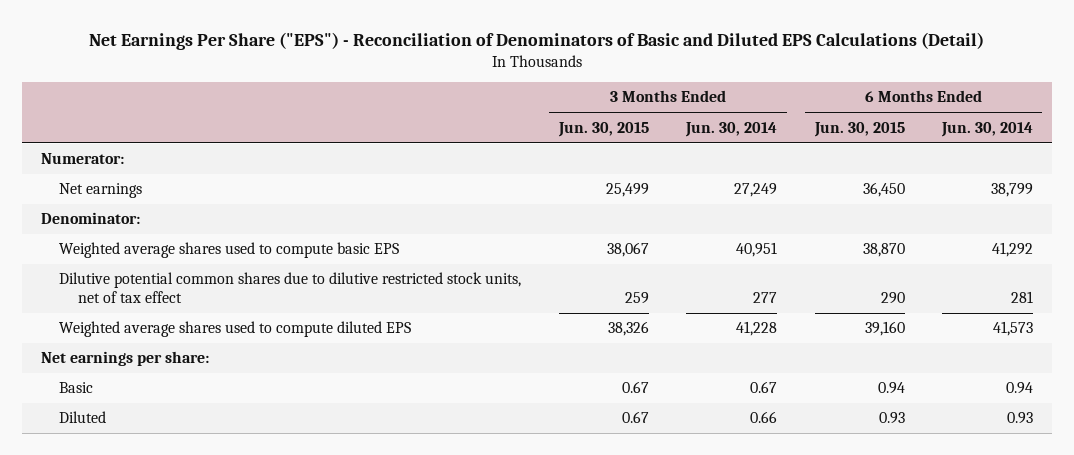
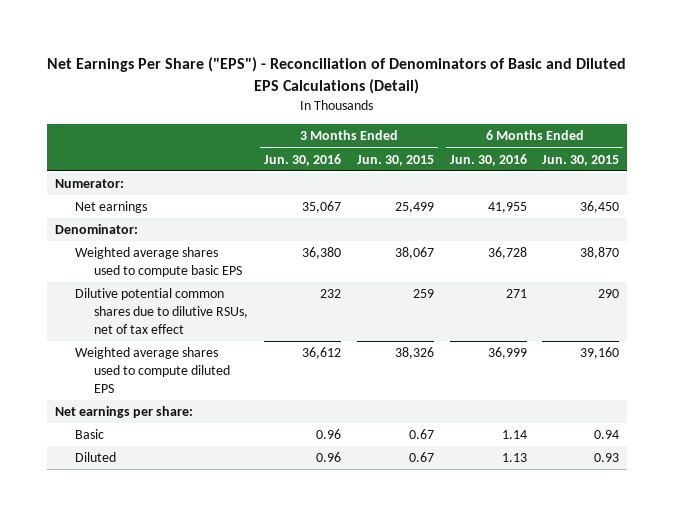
- | 3 Months Ended Jun. 30, 2015 | 3 Months Ended Jun. 30, 2014 | 6 Months Ended Jun. 30, 2015 | 6 Months Ended Jun. 30, 2014
+ | 3 Months Ended Jun. 30, 2016 | 3 Months Ended Jun. 30, 2015 | 6 Months Ended Jun. 30, 2016 | 6 Months Ended Jun. 30, 2015
- Dilutive potential common shares due to dilutive restricted stock units, net of tax effect | 259 | 277 | 290 | 281
+ Dilutive potential common shares due to dilutive RSUs, net of tax effect | 232 | 259 | 271 | 290

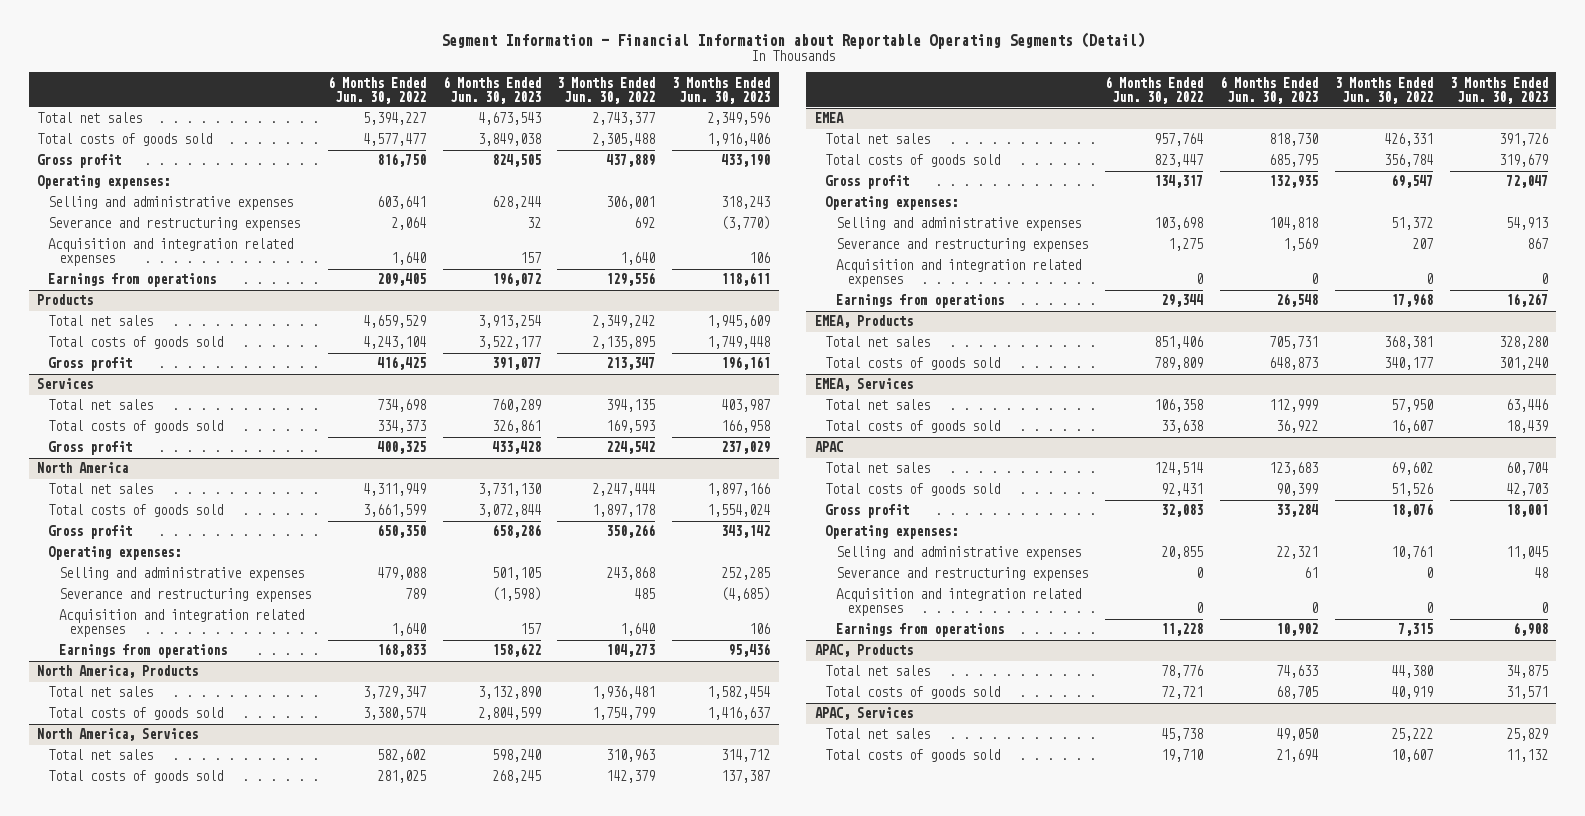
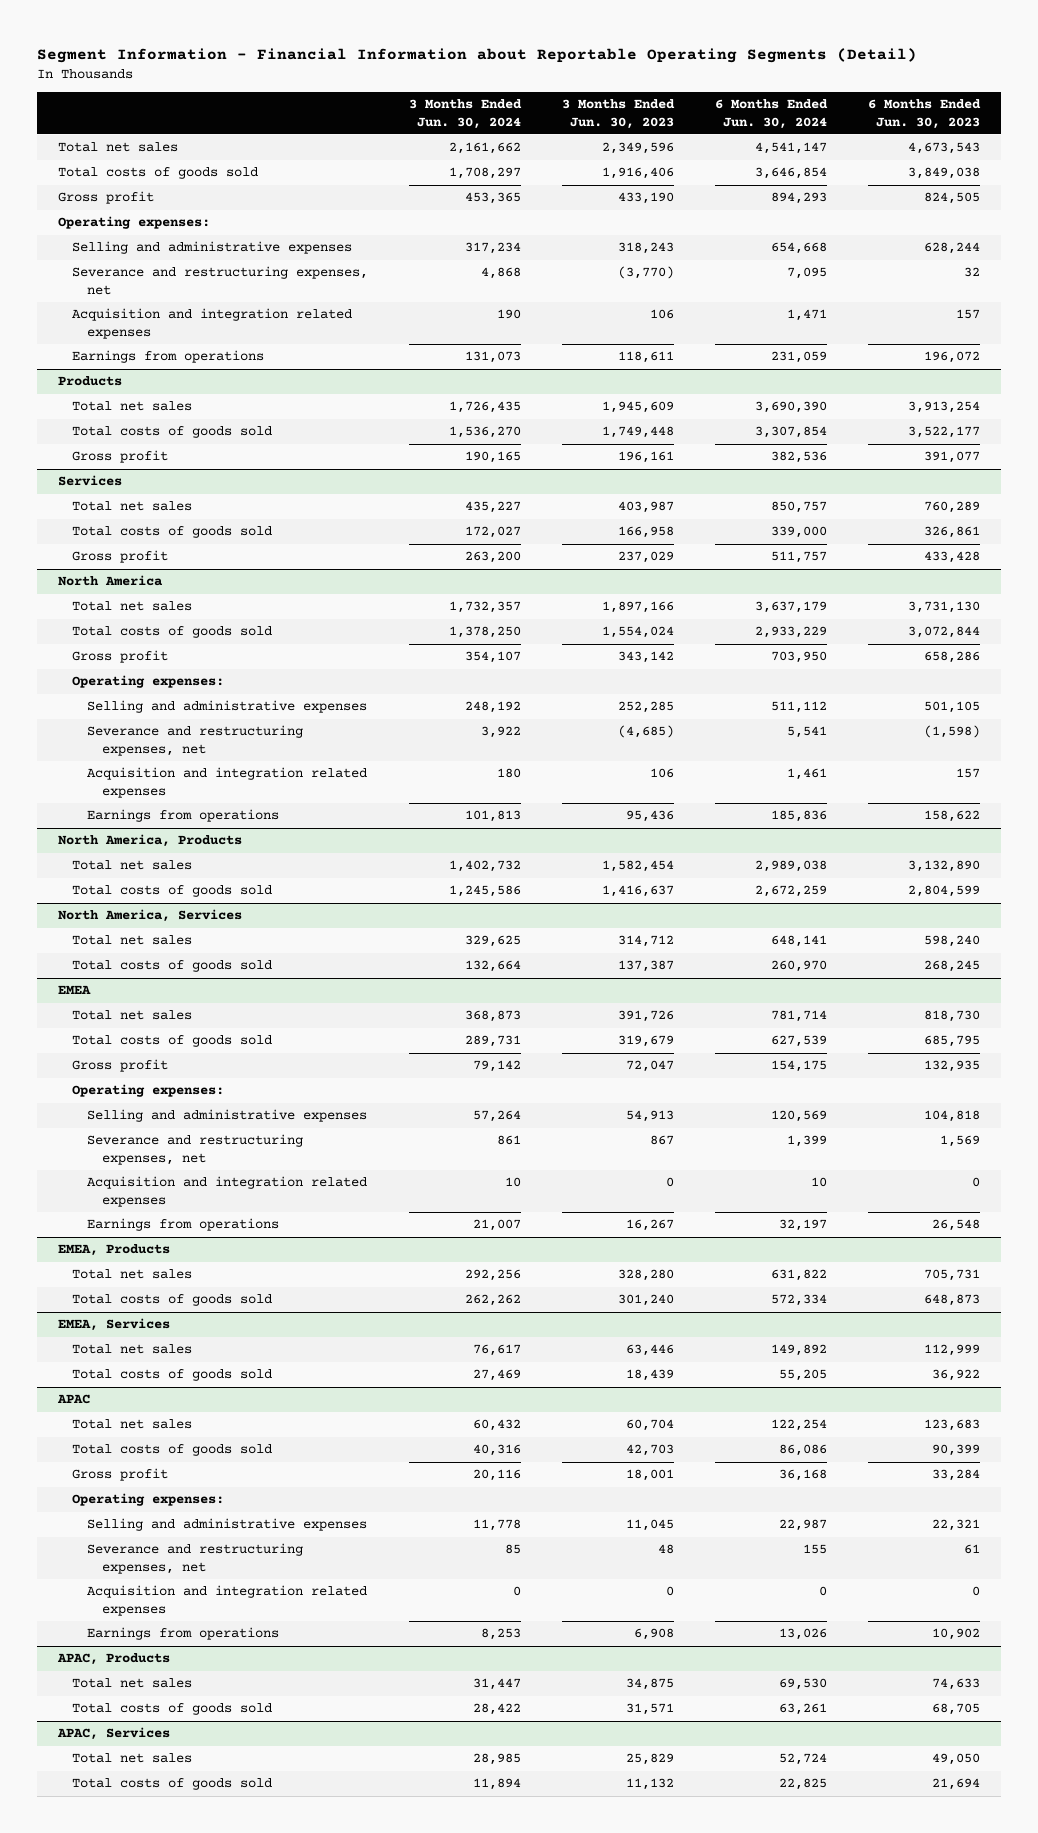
- | 6 Months Ended Jun. 30, 2022 | 6 Months Ended Jun. 30, 2023 | 3 Months Ended Jun. 30, 2022 | 3 Months Ended Jun. 30, 2023
+ | 3 Months Ended Jun. 30, 2024 | 3 Months Ended Jun. 30, 2023 | 6 Months Ended Jun. 30, 2024 | 6 Months Ended Jun. 30, 2023
- Severance and restructuring expenses | 2,064 | 32 | 692 | (3,770)
+ Severance and restructuring expenses, net | 4,868 | (3,770) | 7,095 | 32
@ North America
- Severance and restructuring expenses | 789 | (1,598) | 485 | (4,685)
+ Severance and restructuring expenses, net | 3,922 | (4,685) | 5,541 | (1,598)
@ EMEA
- Severance and restructuring expenses | 1,275 | 1,569 | 207 | 867
+ Severance and restructuring expenses, net | 861 | 867 | 1,399 | 1,569
@ APAC
- Severance and restructuring expenses | 0 | 61 | 0 | 48
+ Severance and restructuring expenses, net | 85 | 48 | 155 | 61

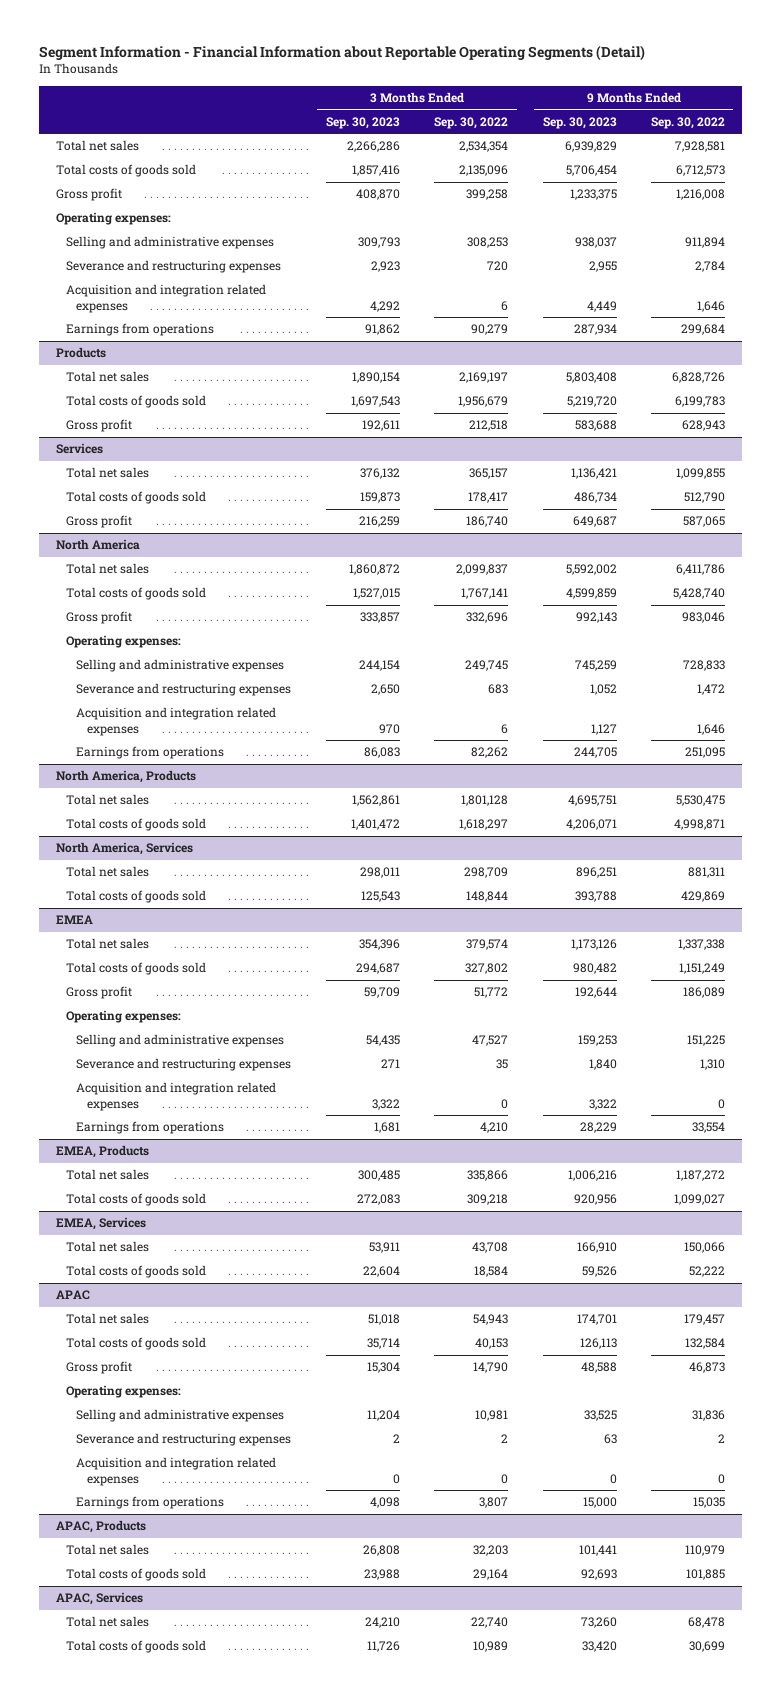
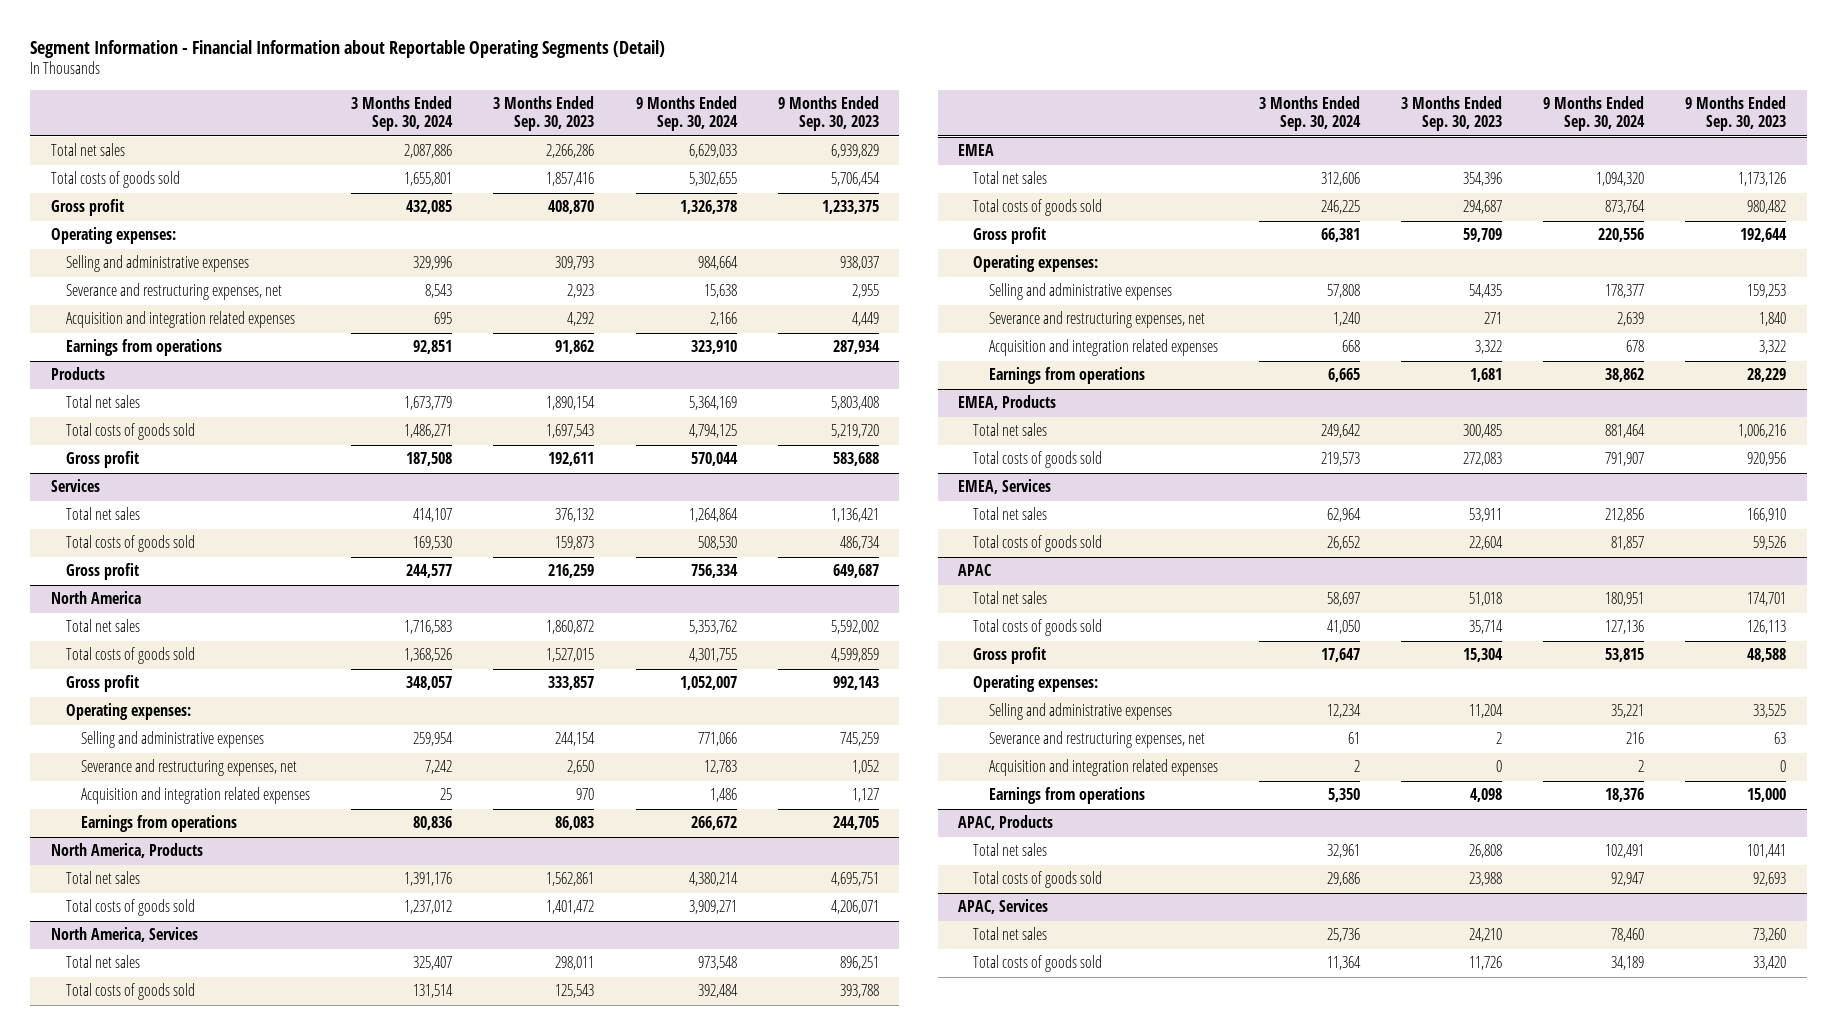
- | 3 Months Ended Sep. 30, 2023 | 3 Months Ended Sep. 30, 2022 | 9 Months Ended Sep. 30, 2023 | 9 Months Ended Sep. 30, 2022
+ | 3 Months Ended Sep. 30, 2024 | 3 Months Ended Sep. 30, 2023 | 9 Months Ended Sep. 30, 2024 | 9 Months Ended Sep. 30, 2023
- Severance and restructuring expenses | 2,923 | 720 | 2,955 | 2,784
+ Severance and restructuring expenses, net | 8,543 | 2,923 | 15,638 | 2,955
@ North America
- Severance and restructuring expenses | 2,650 | 683 | 1,052 | 1,472
+ Severance and restructuring expenses, net | 7,242 | 2,650 | 12,783 | 1,052
@ EMEA
- Severance and restructuring expenses | 271 | 35 | 1,840 | 1,310
+ Severance and restructuring expenses, net | 1,240 | 271 | 2,639 | 1,840
@ APAC
- Severance and restructuring expenses | 2 | 2 | 63 | 2
+ Severance and restructuring expenses, net | 61 | 2 | 216 | 63

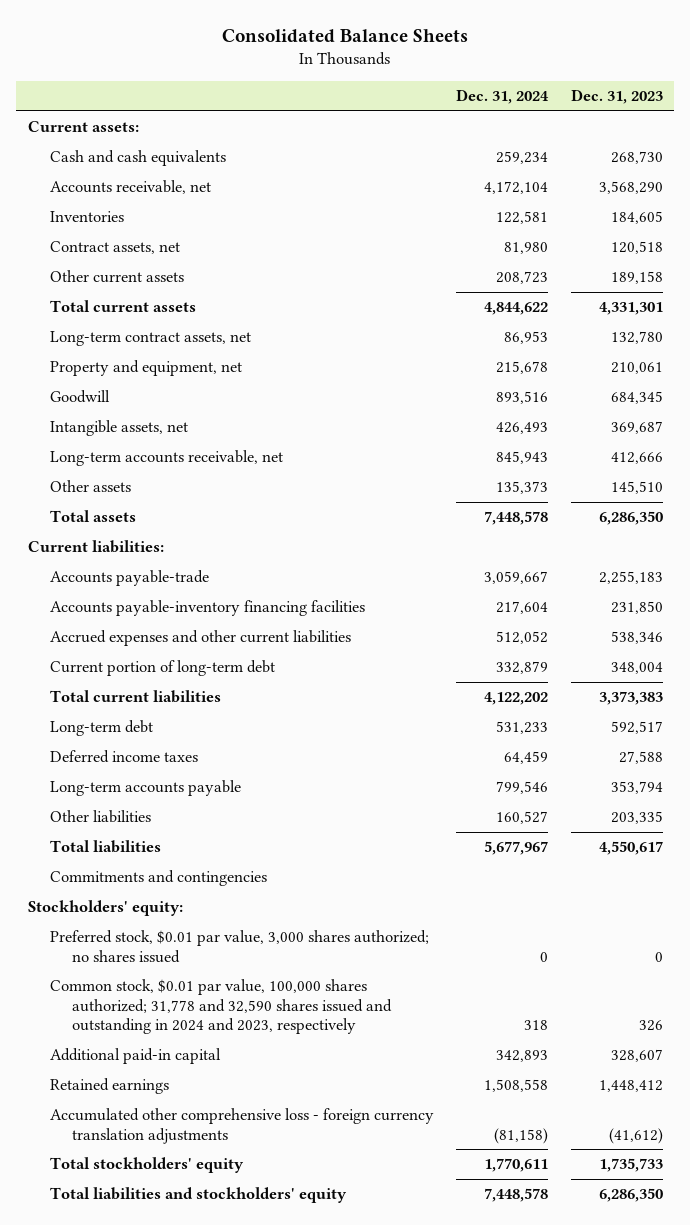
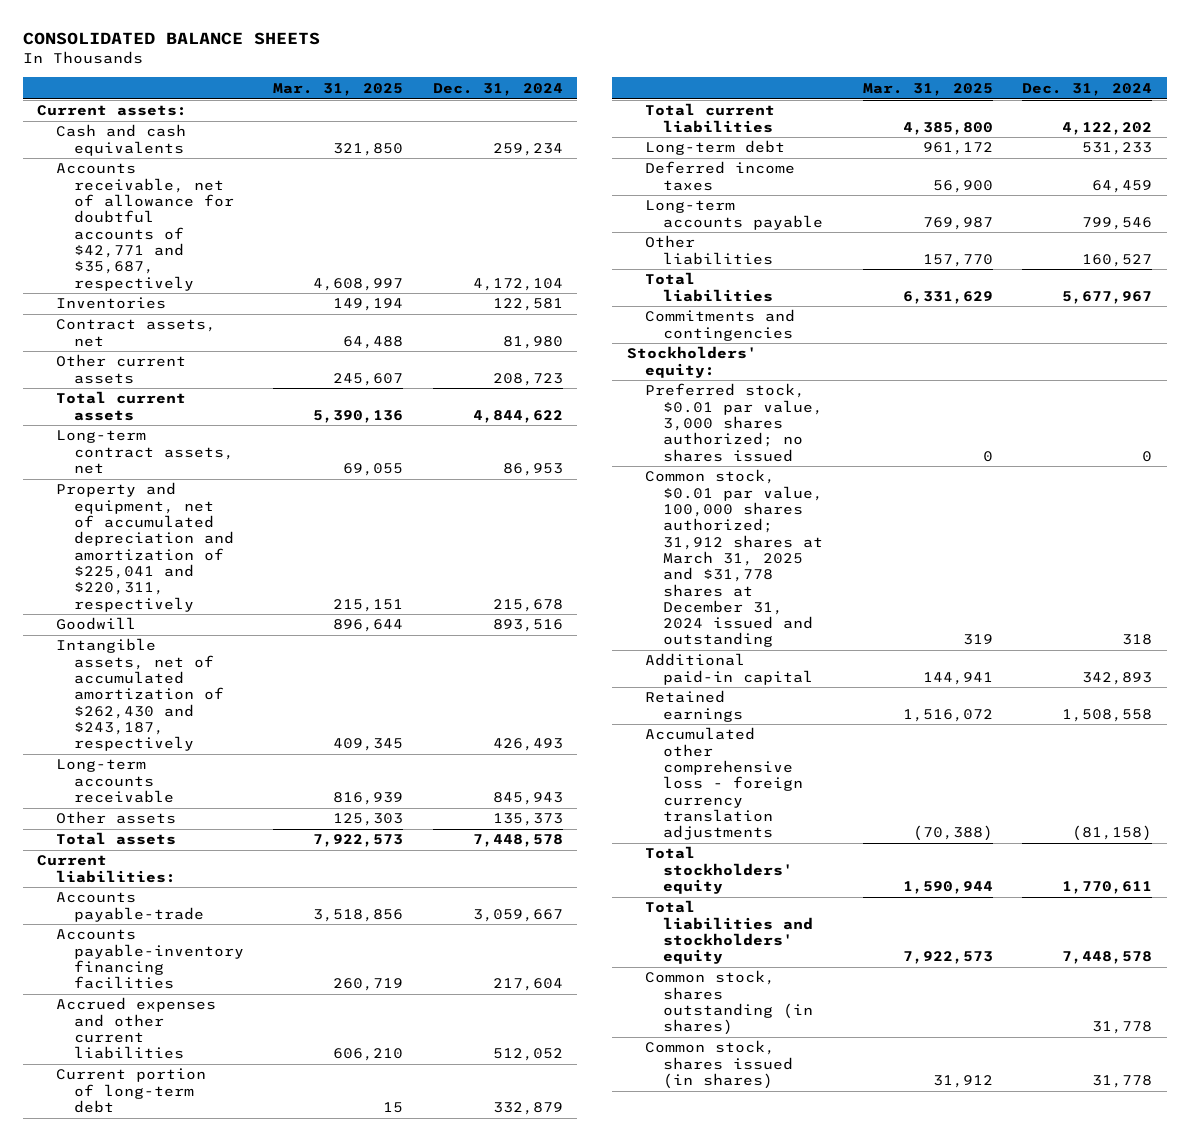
- Consolidated Balance Sheets
+ CONSOLIDATED BALANCE SHEETS
- | Dec. 31, 2024 | Dec. 31, 2023
+ | Mar. 31, 2025 | Dec. 31, 2024
- Accounts receivable, net | 4,172,104 | 3,568,290
+ Accounts receivable, net of allowance for doubtful accounts of $42,771 and $35,687, respectively | 4,608,997 | 4,172,104
- Property and equipment, net | 215,678 | 210,061
+ Property and equipment, net of accumulated depreciation and amortization of $225,041 and $220,311, respectively | 215,151 | 215,678
- Intangible assets, net | 426,493 | 369,687
- Long-term accounts receivable, net | 845,943 | 412,666
+ Intangible assets, net of accumulated amortization of $262,430 and $243,187, respectively | 409,345 | 426,493
+ Long-term accounts receivable | 816,939 | 845,943
- Common stock, $0.01 par value, 100,000 shares authorized; 31,778 and 32,590 shares issued and outstanding in 2024 and 2023, respectively | 318 | 326
+ Common stock, $0.01 par value, 100,000 shares authorized; 31,912 shares at March 31, 2025 and $31,778 shares at December 31, 2024 issued and outstanding | 319 | 318
+ Common stock, shares outstanding (in shares) | | 31,778
+ Common stock, shares issued (in shares) | 31,912 | 31,778

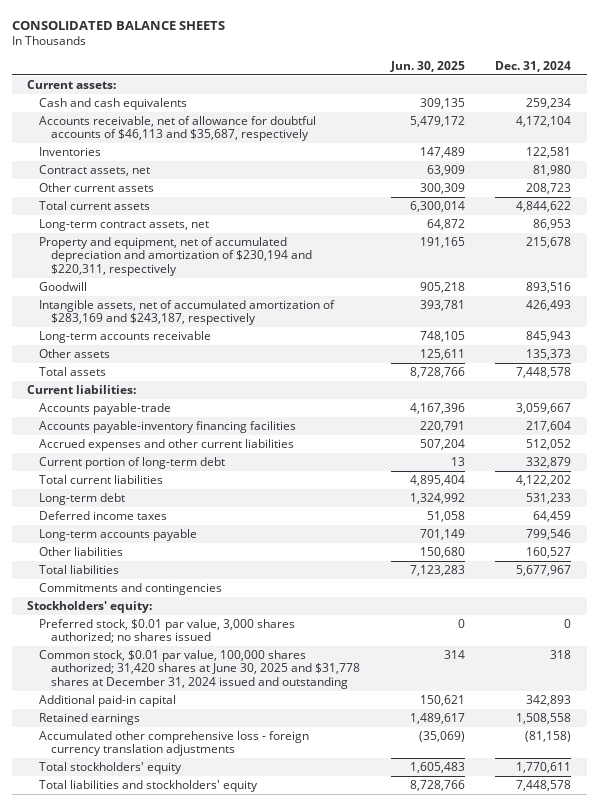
- | Mar. 31, 2025 | Dec. 31, 2024
+ | Jun. 30, 2025 | Dec. 31, 2024
- Accounts receivable, net of allowance for doubtful accounts of $42,771 and $35,687, respectively | 4,608,997 | 4,172,104
+ Accounts receivable, net of allowance for doubtful accounts of $46,113 and $35,687, respectively | 5,479,172 | 4,172,104
- Property and equipment, net of accumulated depreciation and amortization of $225,041 and $220,311, respectively | 215,151 | 215,678
+ Property and equipment, net of accumulated depreciation and amortization of $230,194 and $220,311, respectively | 191,165 | 215,678
- Intangible assets, net of accumulated amortization of $262,430 and $243,187, respectively | 409,345 | 426,493
+ Intangible assets, net of accumulated amortization of $283,169 and $243,187, respectively | 393,781 | 426,493
- Common stock, $0.01 par value, 100,000 shares authorized; 31,912 shares at March 31, 2025 and $31,778 shares at December 31, 2024 issued and outstanding | 319 | 318
+ Common stock, $0.01 par value, 100,000 shares authorized; 31,420 shares at June 30, 2025 and $31,778 shares at December 31, 2024 issued and outstanding | 314 | 318
- Common stock, shares outstanding (in shares) | | 31,778
- Common stock, shares issued (in shares) | 31,912 | 31,778

